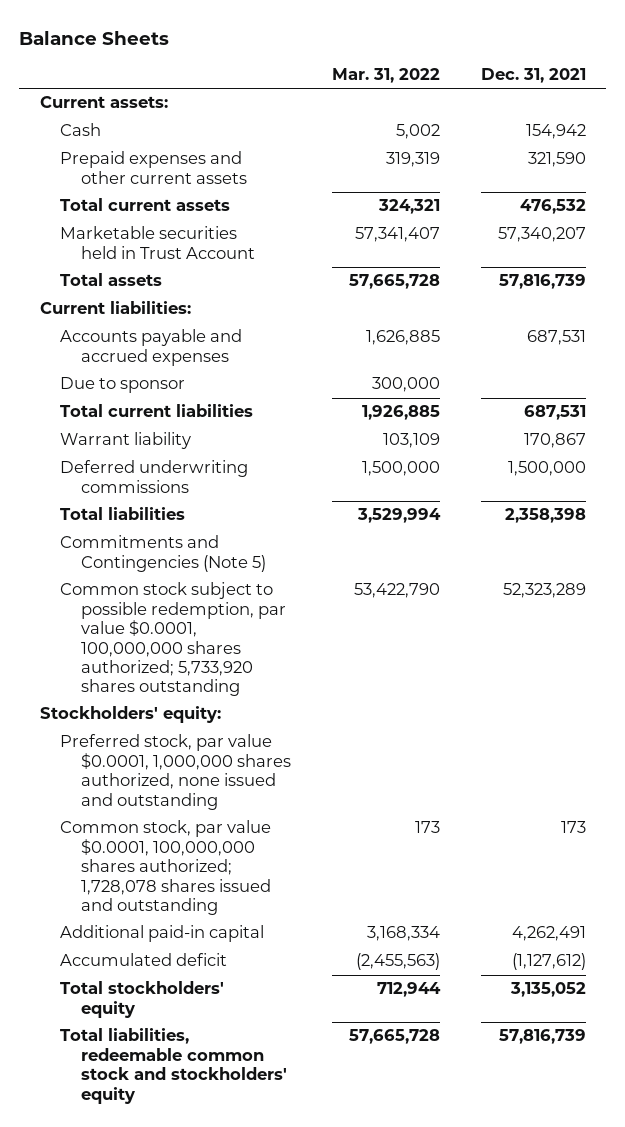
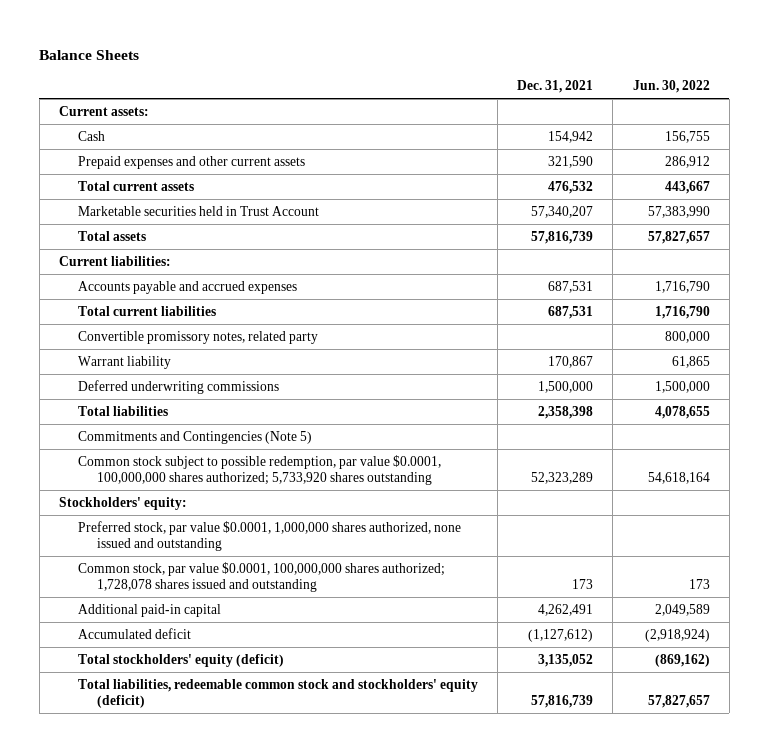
- | Mar. 31, 2022 | Dec. 31, 2021
+ | Dec. 31, 2021 | Jun. 30, 2022
- Due to sponsor | 300,000 |
+ Convertible promissory notes, related party | | 800,000
- Total stockholders' equity | 712,944 | 3,135,052
- Total liabilities, redeemable common stock and stockholders' equity | 57,665,728 | 57,816,739
+ Total stockholders' equity (deficit) | 3,135,052 | (869,162)
+ Total liabilities, redeemable common stock and stockholders' equity (deficit) | 57,816,739 | 57,827,657

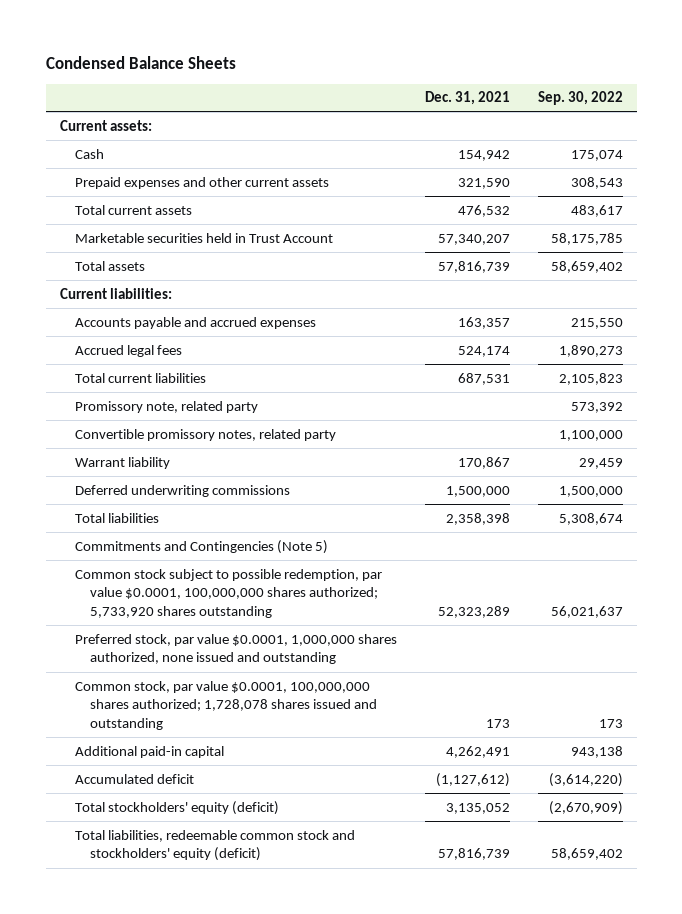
- Balance Sheets
+ Condensed Balance Sheets
- | Dec. 31, 2021 | Jun. 30, 2022
+ | Dec. 31, 2021 | Sep. 30, 2022
- Accounts payable and accrued expenses | 687,531 | 1,716,790
+ Accounts payable and accrued expenses | 163,357 | 215,550
+ Accrued legal fees | 524,174 | 1,890,273
+ Promissory note, related party | | 573,392
- Stockholders' equity:

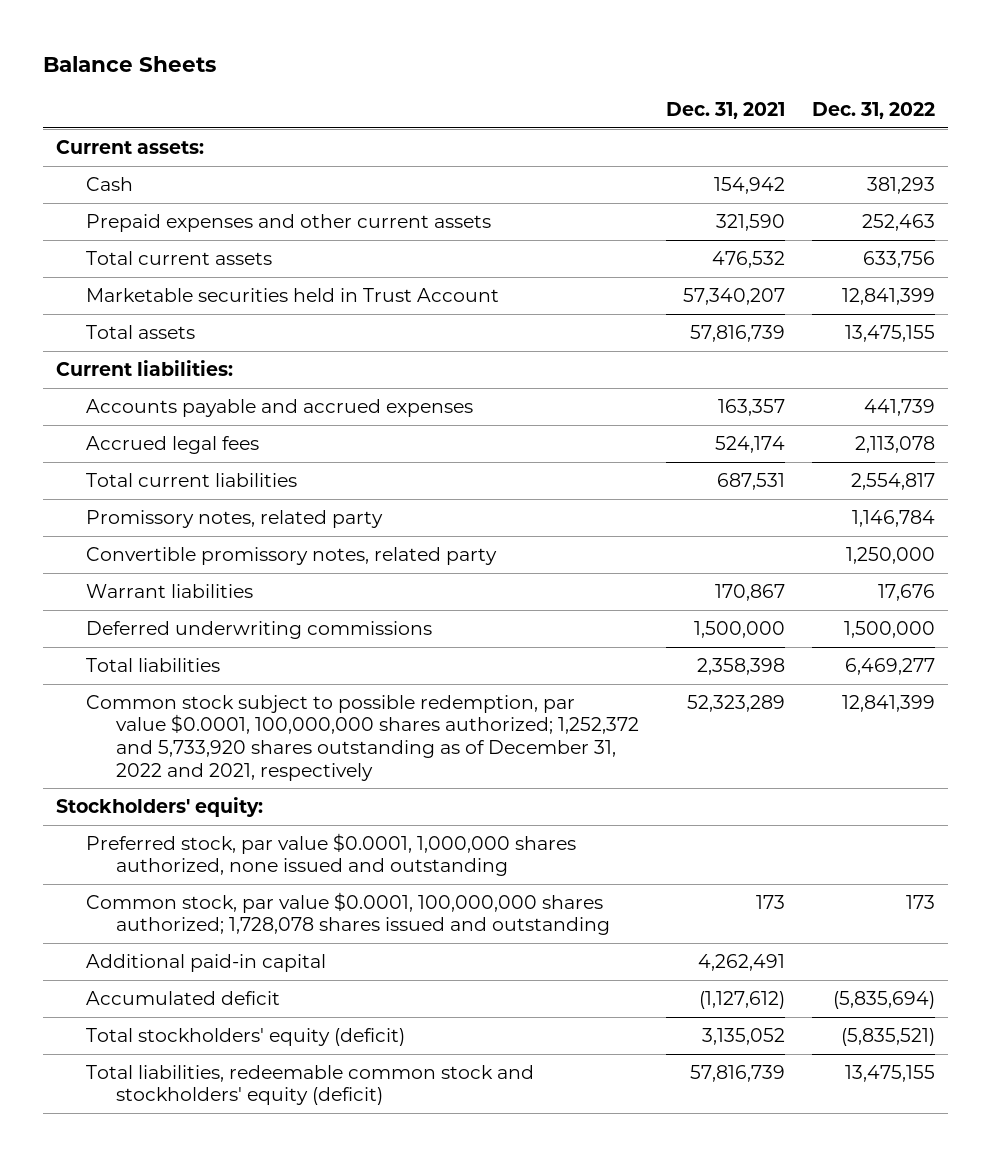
- Condensed Balance Sheets
+ Balance Sheets
- | Dec. 31, 2021 | Sep. 30, 2022
+ | Dec. 31, 2021 | Dec. 31, 2022
- Promissory note, related party | | 573,392
+ Promissory notes, related party | | 1,146,784
- Warrant liability | 170,867 | 29,459
+ Warrant liabilities | 170,867 | 17,676
- Commitments and Contingencies (Note 5)
- Common stock subject to possible redemption, par value $0.0001, 100,000,000 shares authorized; 5,733,920 shares outstanding | 52,323,289 | 56,021,637
+ Common stock subject to possible redemption, par value $0.0001, 100,000,000 shares authorized; 1,252,372 and 5,733,920 shares outstanding as of December 31, 2022 and 2021, respectively | 52,323,289 | 12,841,399
+ Stockholders' equity:

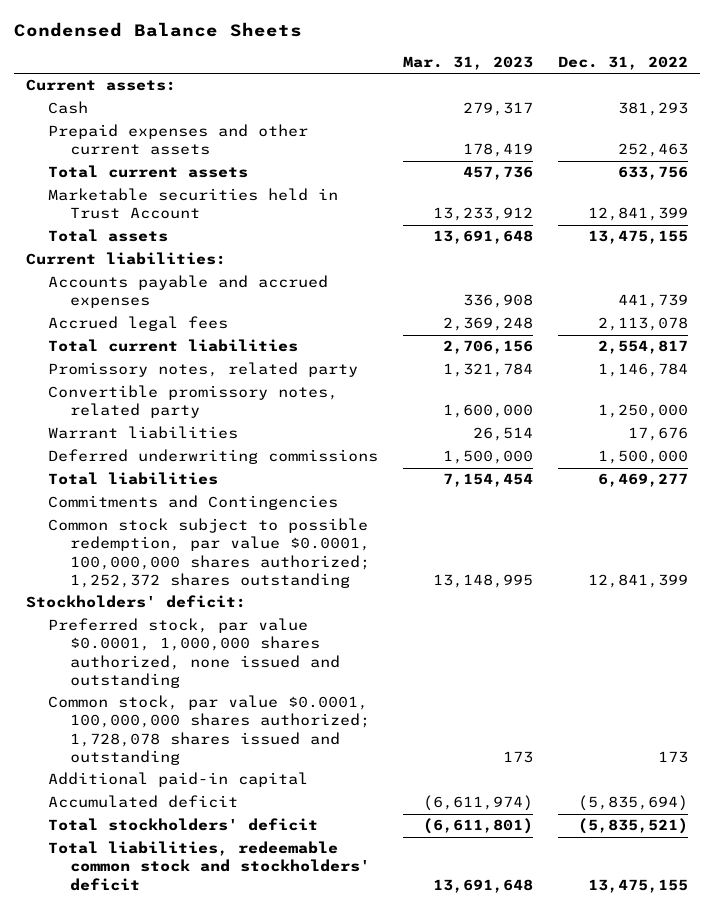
- Balance Sheets
+ Condensed Balance Sheets
- | Dec. 31, 2021 | Dec. 31, 2022
+ | Mar. 31, 2023 | Dec. 31, 2022
- Common stock subject to possible redemption, par value $0.0001, 100,000,000 shares authorized; 1,252,372 and 5,733,920 shares outstanding as of December 31, 2022 and 2021, respectively | 52,323,289 | 12,841,399
- Stockholders' equity:
+ Commitments and Contingencies
+ Common stock subject to possible redemption, par value $0.0001, 100,000,000 shares authorized; 1,252,372 shares outstanding | 13,148,995 | 12,841,399
+ Stockholders' deficit:
- Total stockholders' equity (deficit) | 3,135,052 | (5,835,521)
- Total liabilities, redeemable common stock and stockholders' equity (deficit) | 57,816,739 | 13,475,155
+ Total stockholders' deficit | (6,611,801) | (5,835,521)
+ Total liabilities, redeemable common stock and stockholders' deficit | 13,691,648 | 13,475,155

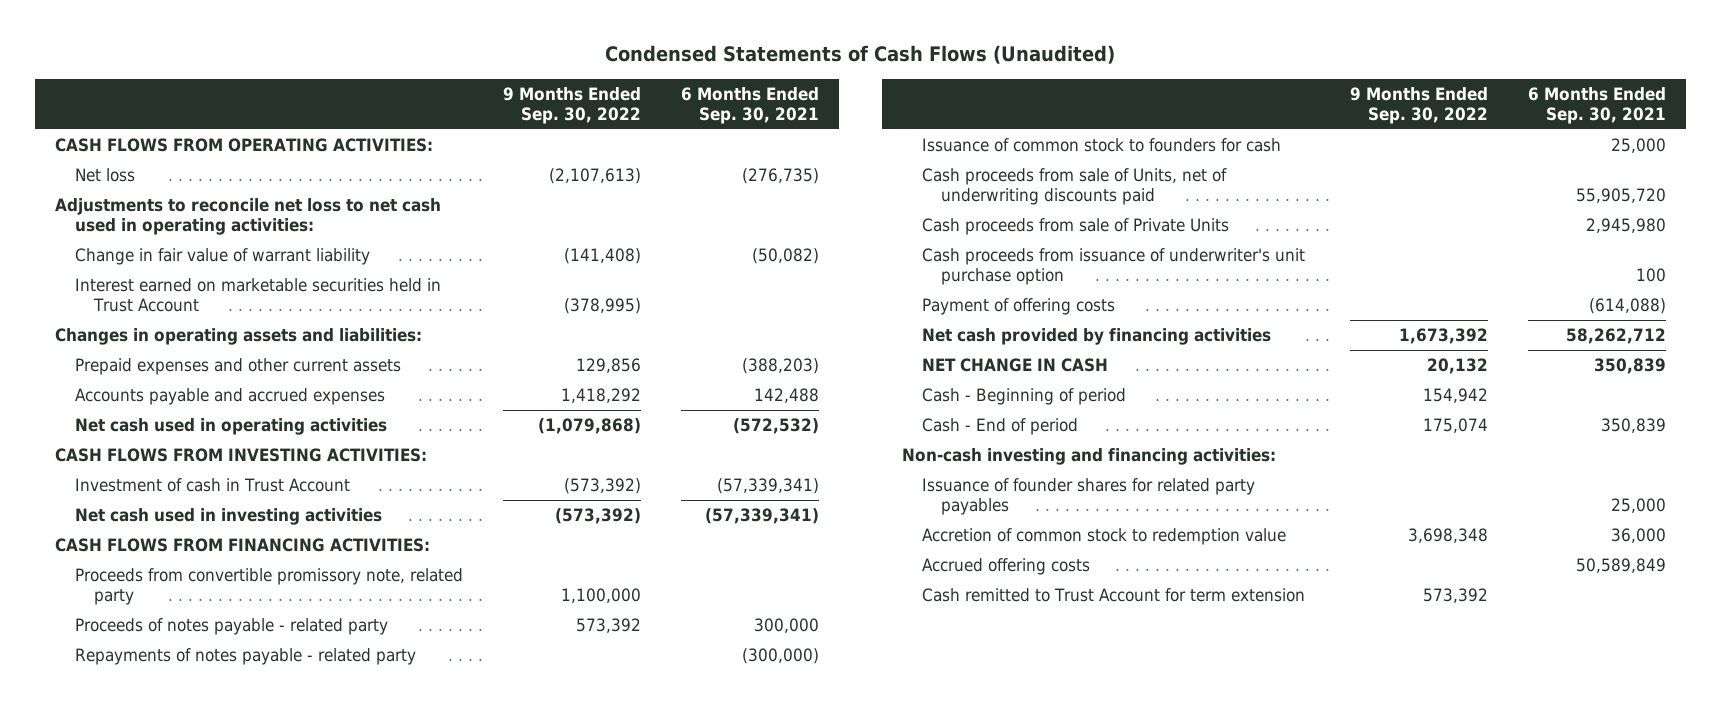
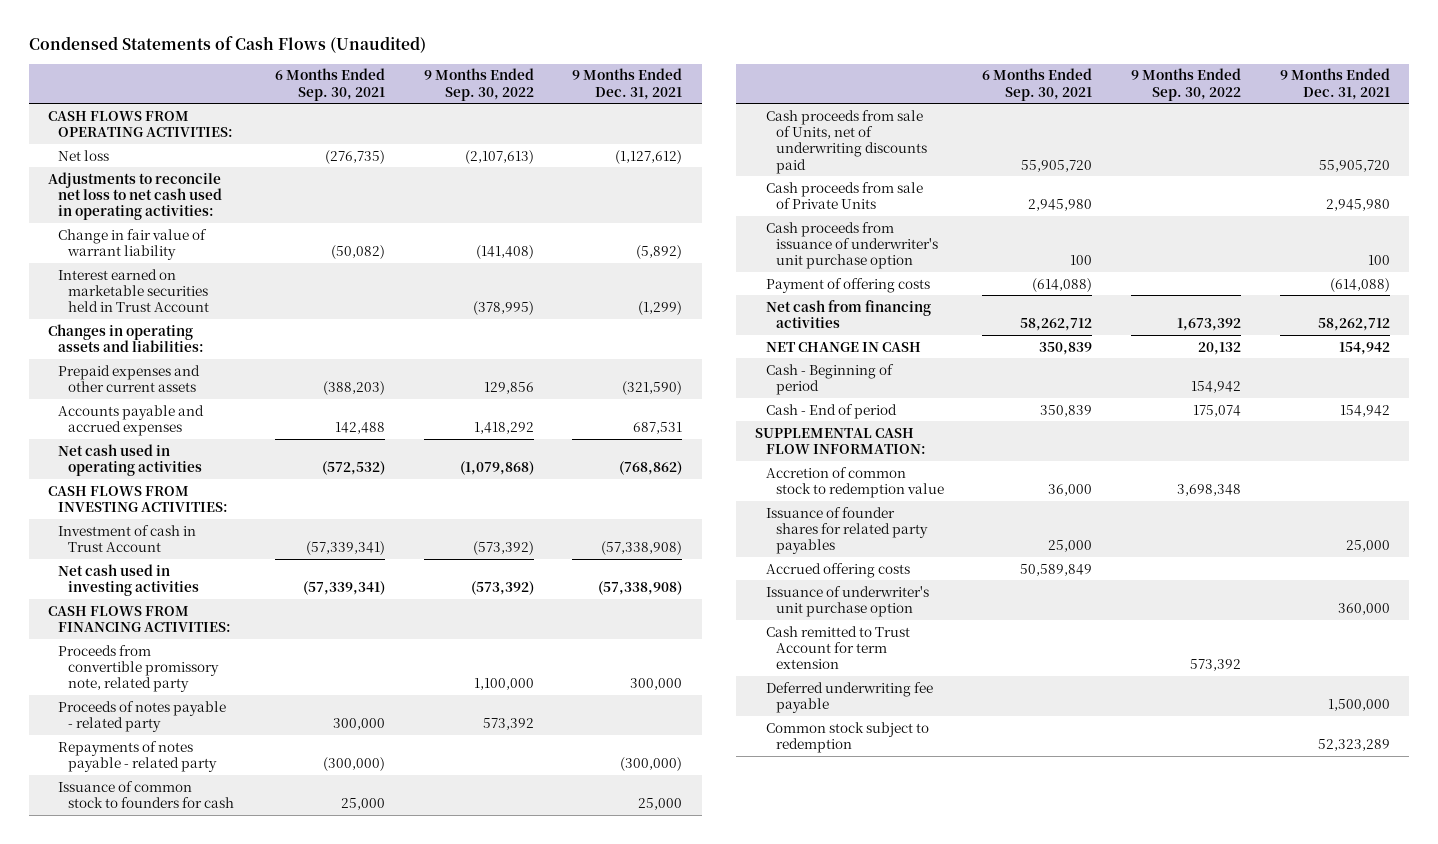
- | 9 Months Ended Sep. 30, 2022 | 6 Months Ended Sep. 30, 2021
+ | 6 Months Ended Sep. 30, 2021 | 9 Months Ended Sep. 30, 2022 | 9 Months Ended Dec. 31, 2021
- Net cash provided by financing activities | 1,673,392 | 58,262,712
+ Net cash from financing activities | 58,262,712 | 1,673,392 | 58,262,712
- Non-cash investing and financing activities:
+ SUPPLEMENTAL CASH FLOW INFORMATION:
moved down: Issuance of founder shares for related party payables | 25,000 | | 25,000
+ Issuance of underwriter's unit purchase option | | | 360,000
+ Deferred underwriting fee payable | | | 1,500,000
+ Common stock subject to redemption | | | 52,323,289

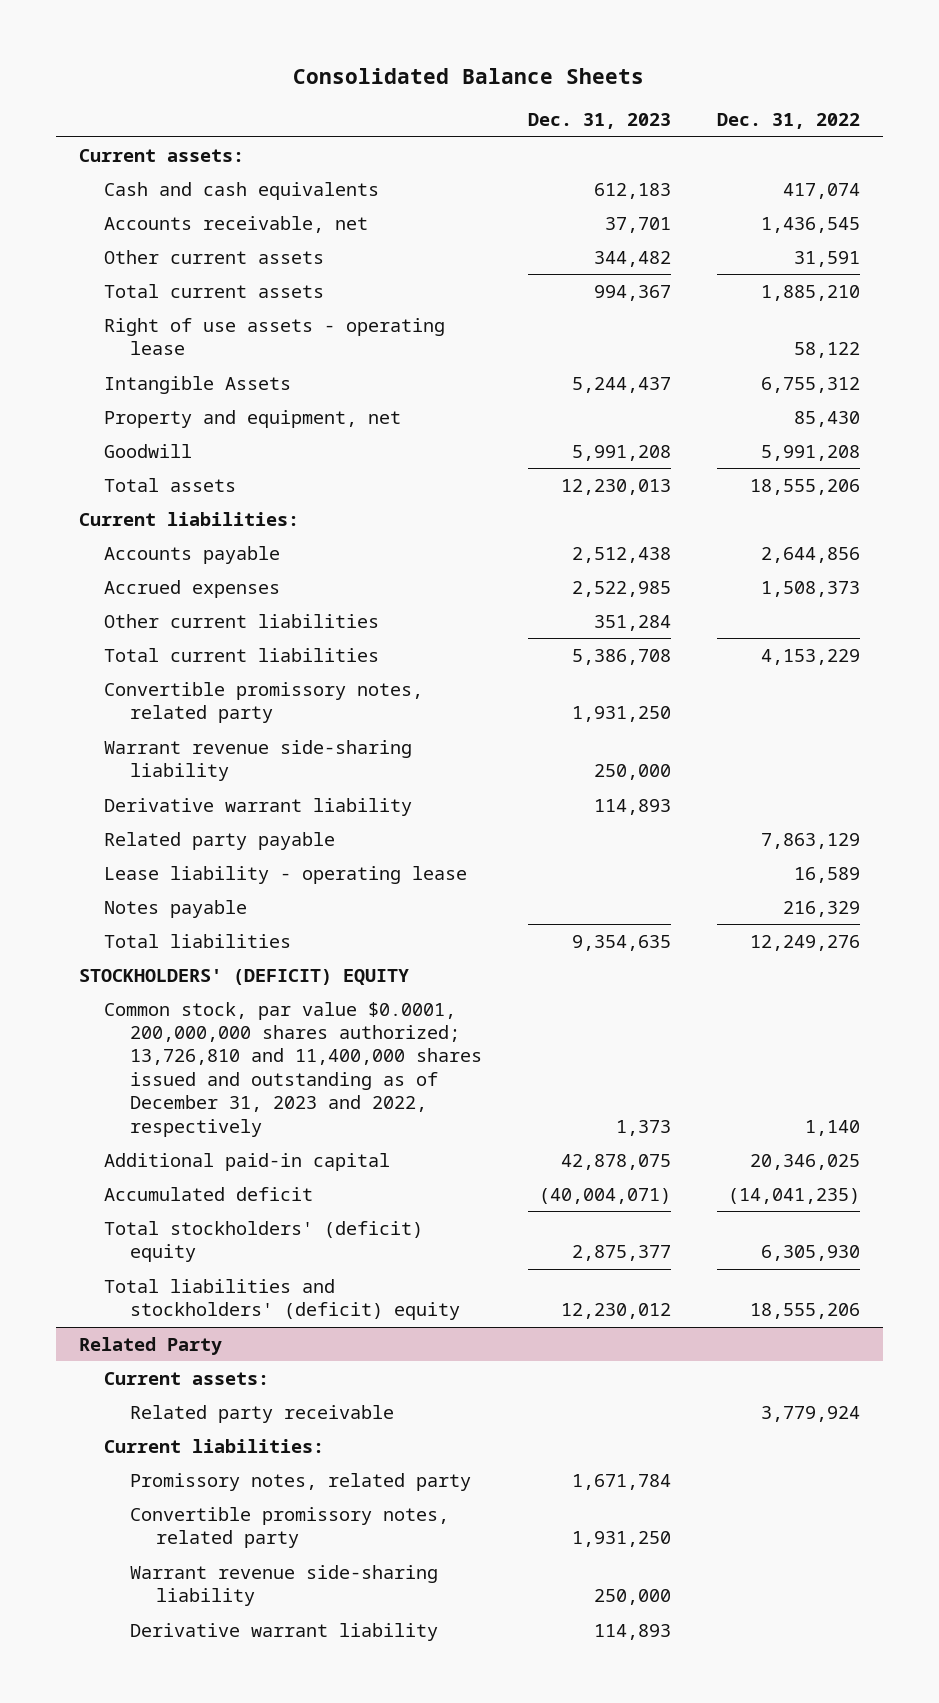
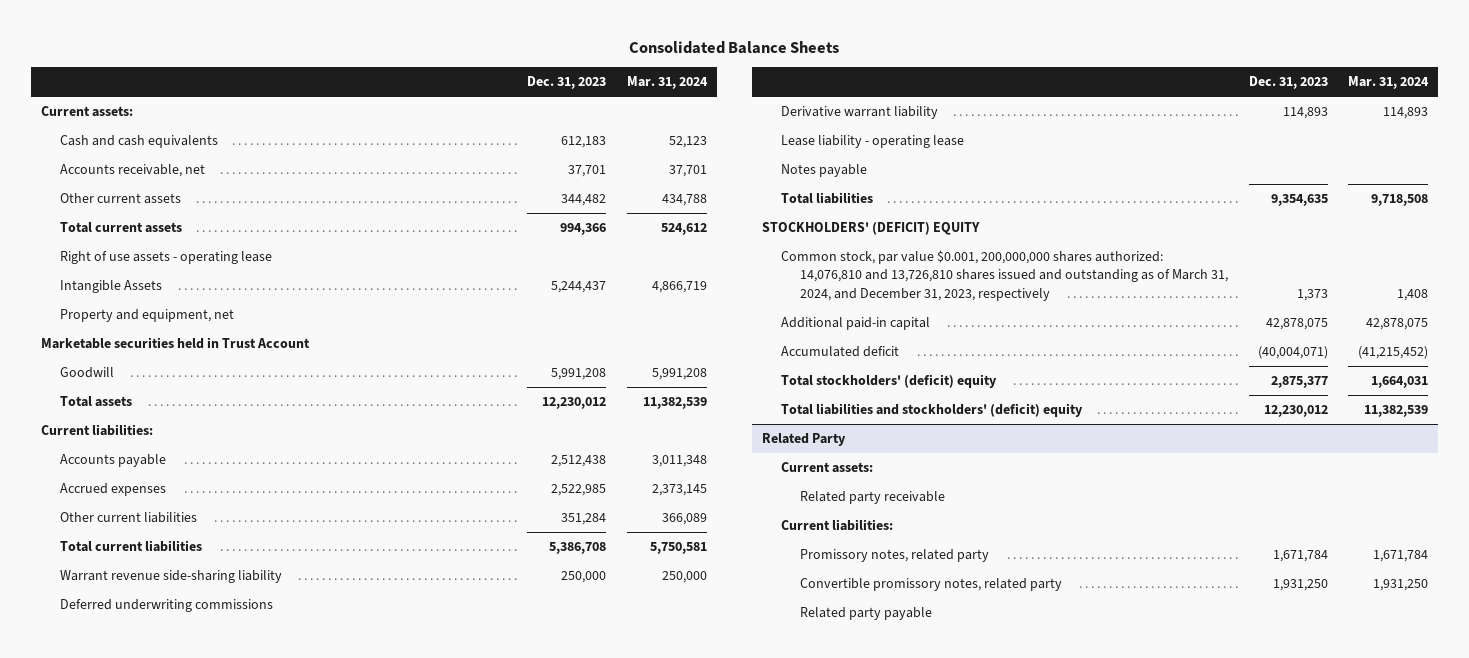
- | Dec. 31, 2023 | Dec. 31, 2022
+ | Dec. 31, 2023 | Mar. 31, 2024
- Total current assets | 994,367 | 1,885,210
+ Total current assets | 994,366 | 524,612
+ Marketable securities held in Trust Account
- Total assets | 12,230,013 | 18,555,206
+ Total assets | 12,230,012 | 11,382,539
- Convertible promissory notes, related party | 1,931,250 |
+ Deferred underwriting commissions
- Related party payable | | 7,863,129
- Common stock, par value $0.0001, 200,000,000 shares authorized; 13,726,810 and 11,400,000 shares issued and outstanding as of December 31, 2023 and 2022, respectively | 1,373 | 1,140
+ Common stock, par value $0.001, 200,000,000 shares authorized: 14,076,810 and 13,726,810 shares issued and outstanding as of March 31, 2024, and December 31, 2023, respectively | 1,373 | 1,408
@ Related Party
- Warrant revenue side-sharing liability | 250,000 |
- Derivative warrant liability | 114,893 |
+ Related party payable

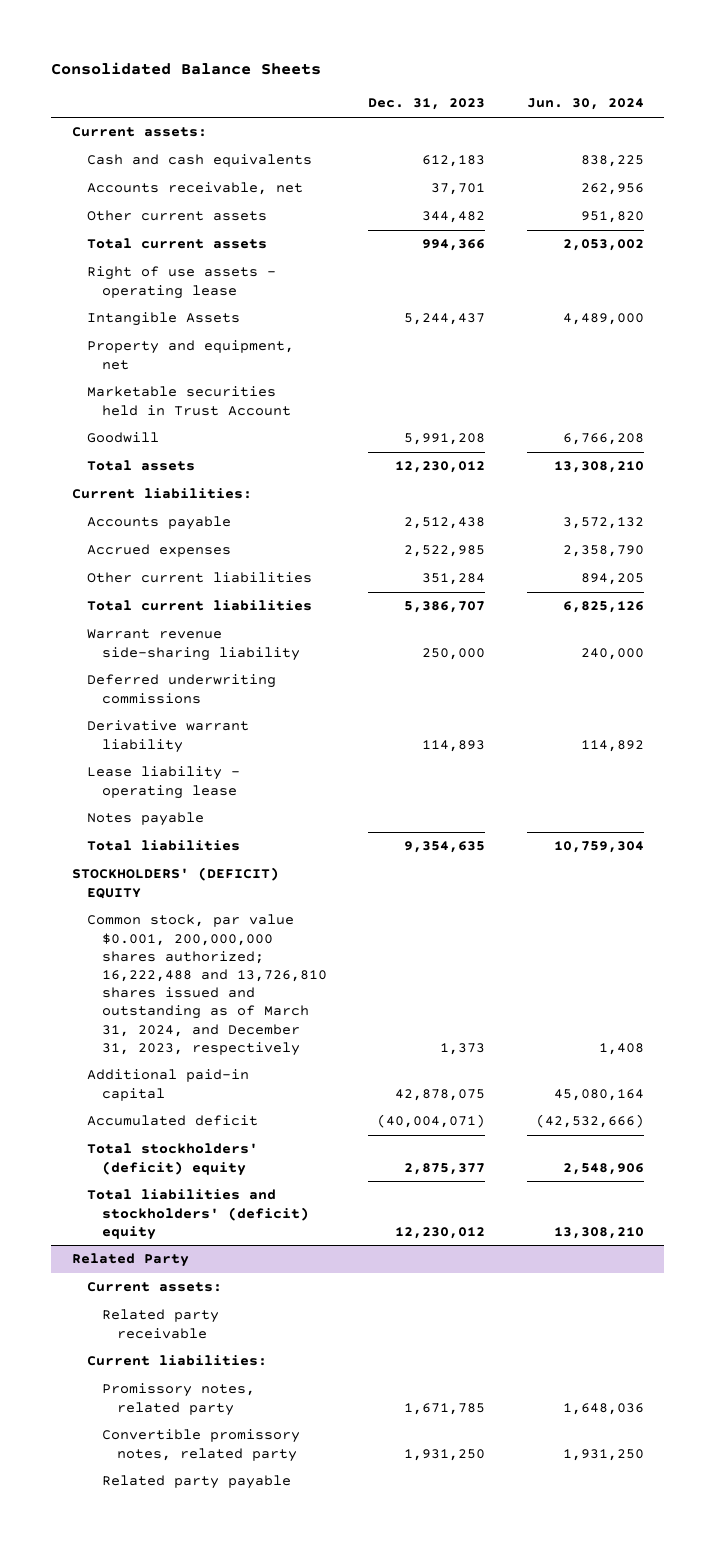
- | Dec. 31, 2023 | Mar. 31, 2024
+ | Dec. 31, 2023 | Jun. 30, 2024
- Total current liabilities | 5,386,708 | 5,750,581
+ Total current liabilities | 5,386,707 | 6,825,126
- Common stock, par value $0.001, 200,000,000 shares authorized: 14,076,810 and 13,726,810 shares issued and outstanding as of March 31, 2024, and December 31, 2023, respectively | 1,373 | 1,408
+ Common stock, par value $0.001, 200,000,000 shares authorized; 16,222,488 and 13,726,810 shares issued and outstanding as of March 31, 2024, and December 31, 2023, respectively | 1,373 | 1,408
@ Related Party
- Promissory notes, related party | 1,671,784 | 1,671,784
+ Promissory notes, related party | 1,671,785 | 1,648,036

